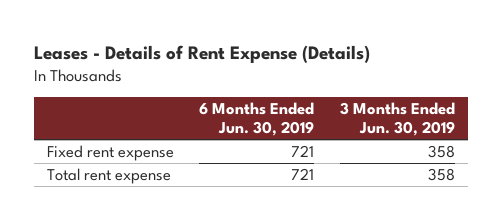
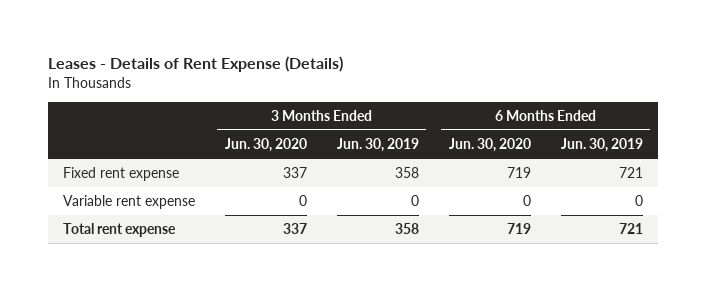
- | 6 Months Ended Jun. 30, 2019 | 3 Months Ended Jun. 30, 2019
+ | 3 Months Ended Jun. 30, 2020 | 3 Months Ended Jun. 30, 2019 | 6 Months Ended Jun. 30, 2020 | 6 Months Ended Jun. 30, 2019
+ Variable rent expense | 0 | 0 | 0 | 0

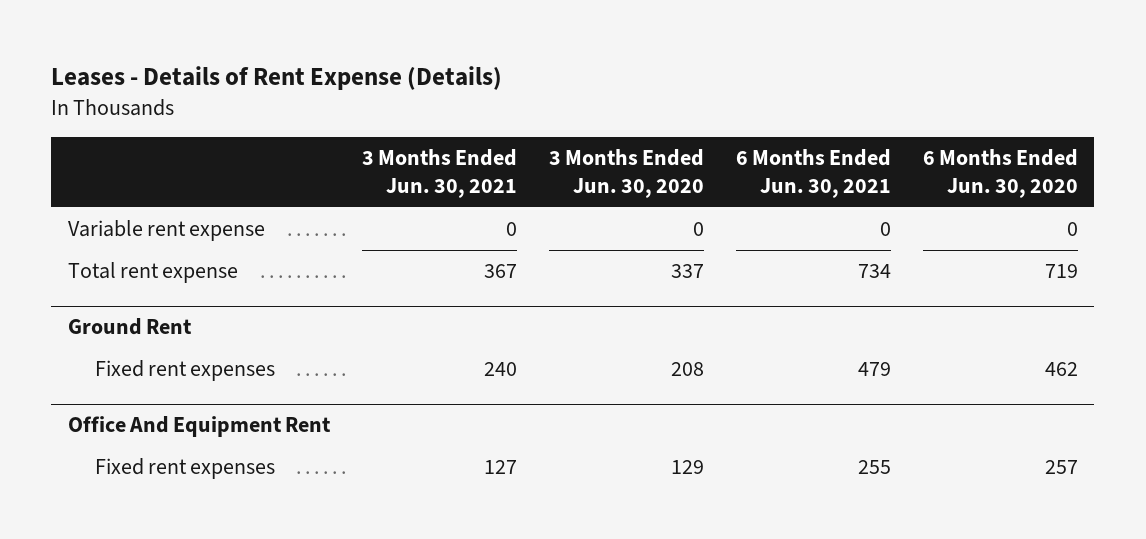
- | 3 Months Ended Jun. 30, 2020 | 3 Months Ended Jun. 30, 2019 | 6 Months Ended Jun. 30, 2020 | 6 Months Ended Jun. 30, 2019
+ | 3 Months Ended Jun. 30, 2021 | 3 Months Ended Jun. 30, 2020 | 6 Months Ended Jun. 30, 2021 | 6 Months Ended Jun. 30, 2020
- Fixed rent expense | 337 | 358 | 719 | 721
+ Ground Rent
+ Fixed rent expenses | 240 | 208 | 479 | 462
+ Office And Equipment Rent
+ Fixed rent expenses | 127 | 129 | 255 | 257

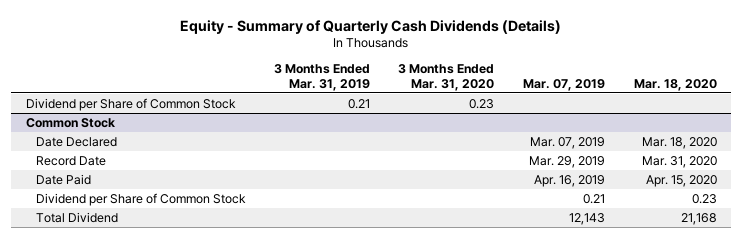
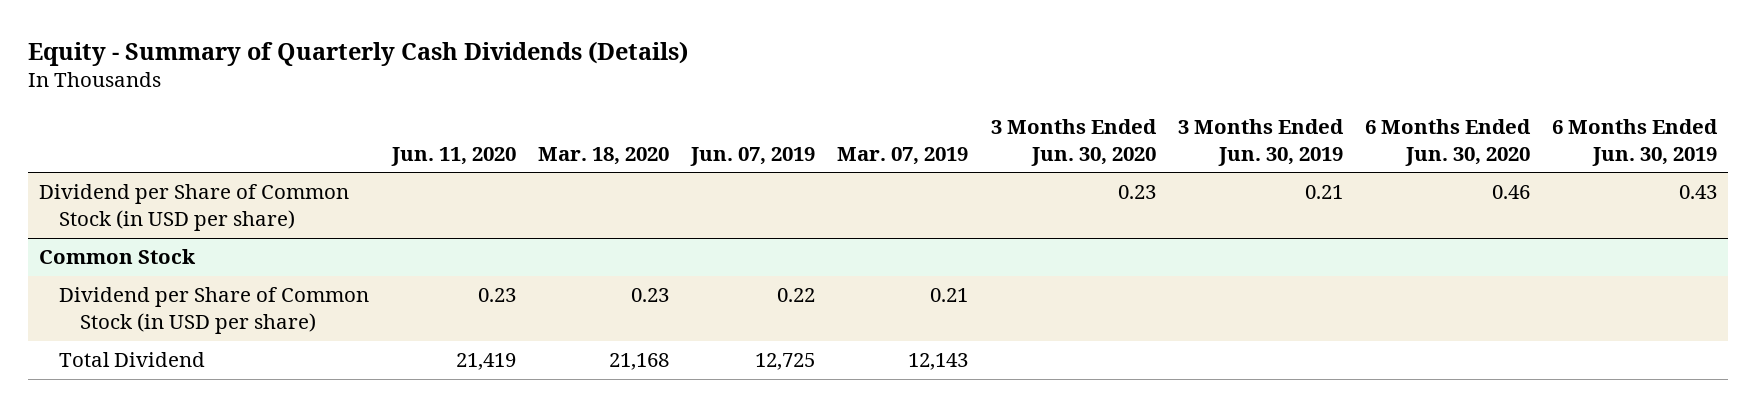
- | 3 Months Ended Mar. 31, 2019 | 3 Months Ended Mar. 31, 2020 | Mar. 07, 2019 | Mar. 18, 2020
+ | Jun. 11, 2020 | Mar. 18, 2020 | Jun. 07, 2019 | Mar. 07, 2019 | 3 Months Ended Jun. 30, 2020 | 3 Months Ended Jun. 30, 2019 | 6 Months Ended Jun. 30, 2020 | 6 Months Ended Jun. 30, 2019
- Dividend per Share of Common Stock | 0.21 | 0.23 | |
+ Dividend per Share of Common Stock (in USD per share) | | | | | 0.23 | 0.21 | 0.46 | 0.43
@ Common Stock
- Date Declared | | | Mar. 07, 2019 | Mar. 18, 2020
- Record Date | | | Mar. 29, 2019 | Mar. 31, 2020
- Date Paid | | | Apr. 16, 2019 | Apr. 15, 2020
- Dividend per Share of Common Stock | | | 0.21 | 0.23
+ Dividend per Share of Common Stock (in USD per share) | 0.23 | 0.23 | 0.22 | 0.21 | | | |

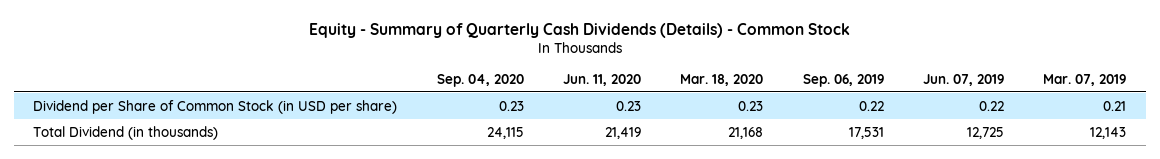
- Equity - Summary of Quarterly Cash Dividends (Details)
+ Equity - Summary of Quarterly Cash Dividends (Details) - Common Stock
- | Jun. 11, 2020 | Mar. 18, 2020 | Jun. 07, 2019 | Mar. 07, 2019 | 3 Months Ended Jun. 30, 2020 | 3 Months Ended Jun. 30, 2019 | 6 Months Ended Jun. 30, 2020 | 6 Months Ended Jun. 30, 2019
+ | Sep. 04, 2020 | Jun. 11, 2020 | Mar. 18, 2020 | Sep. 06, 2019 | Jun. 07, 2019 | Mar. 07, 2019
- Dividend per Share of Common Stock (in USD per share) | | | | | 0.23 | 0.21 | 0.46 | 0.43
- Common Stock
- Total Dividend | 21,419 | 21,168 | 12,725 | 12,143 | | | |
+ Total Dividend (in thousands) | 24,115 | 21,419 | 21,168 | 17,531 | 12,725 | 12,143

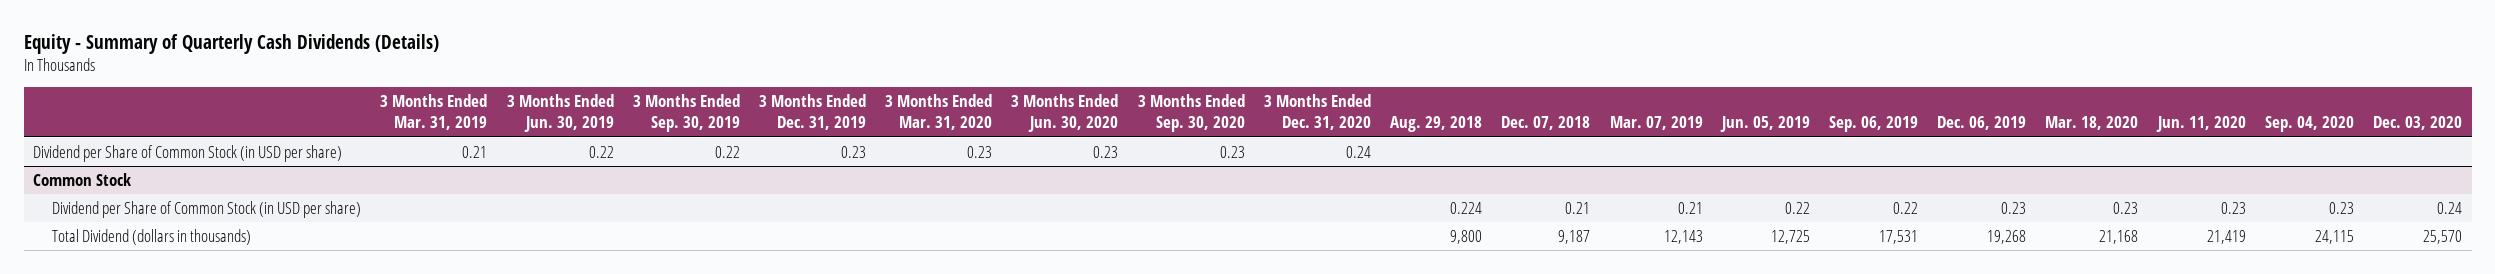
- Equity - Summary of Quarterly Cash Dividends (Details) - Common Stock
+ Equity - Summary of Quarterly Cash Dividends (Details)
- | Sep. 04, 2020 | Jun. 11, 2020 | Mar. 18, 2020 | Sep. 06, 2019 | Jun. 07, 2019 | Mar. 07, 2019
+ | 3 Months Ended Mar. 31, 2019 | 3 Months Ended Jun. 30, 2019 | 3 Months Ended Sep. 30, 2019 | 3 Months Ended Dec. 31, 2019 | 3 Months Ended Mar. 31, 2020 | 3 Months Ended Jun. 30, 2020 | 3 Months Ended Sep. 30, 2020 | 3 Months Ended Dec. 31, 2020 | Aug. 29, 2018 | Dec. 07, 2018 | Mar. 07, 2019 | Jun. 05, 2019 | Sep. 06, 2019 | Dec. 06, 2019 | Mar. 18, 2020 | Jun. 11, 2020 | Sep. 04, 2020 | Dec. 03, 2020
+ Dividend per Share of Common Stock (in USD per share) | 0.21 | 0.22 | 0.22 | 0.23 | 0.23 | 0.23 | 0.23 | 0.24 | | | | | | | | | |
+ Common Stock
- Total Dividend (in thousands) | 24,115 | 21,419 | 21,168 | 17,531 | 12,725 | 12,143
+ Total Dividend (dollars in thousands) | | | | | | | | | 9,800 | 9,187 | 12,143 | 12,725 | 17,531 | 19,268 | 21,168 | 21,419 | 24,115 | 25,570

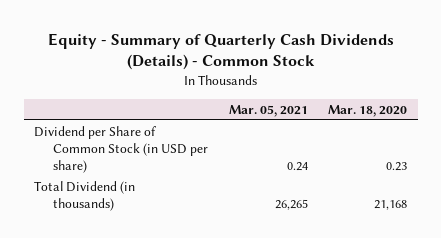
- Equity - Summary of Quarterly Cash Dividends (Details)
+ Equity - Summary of Quarterly Cash Dividends (Details) - Common Stock
- | 3 Months Ended Mar. 31, 2019 | 3 Months Ended Jun. 30, 2019 | 3 Months Ended Sep. 30, 2019 | 3 Months Ended Dec. 31, 2019 | 3 Months Ended Mar. 31, 2020 | 3 Months Ended Jun. 30, 2020 | 3 Months Ended Sep. 30, 2020 | 3 Months Ended Dec. 31, 2020 | Aug. 29, 2018 | Dec. 07, 2018 | Mar. 07, 2019 | Jun. 05, 2019 | Sep. 06, 2019 | Dec. 06, 2019 | Mar. 18, 2020 | Jun. 11, 2020 | Sep. 04, 2020 | Dec. 03, 2020
+ | Mar. 05, 2021 | Mar. 18, 2020
- Dividend per Share of Common Stock (in USD per share) | 0.21 | 0.22 | 0.22 | 0.23 | 0.23 | 0.23 | 0.23 | 0.24 | | | | | | | | | |
- Common Stock
- Total Dividend (dollars in thousands) | | | | | | | | | 9,800 | 9,187 | 12,143 | 12,725 | 17,531 | 19,268 | 21,168 | 21,419 | 24,115 | 25,570
+ Total Dividend (in thousands) | 26,265 | 21,168

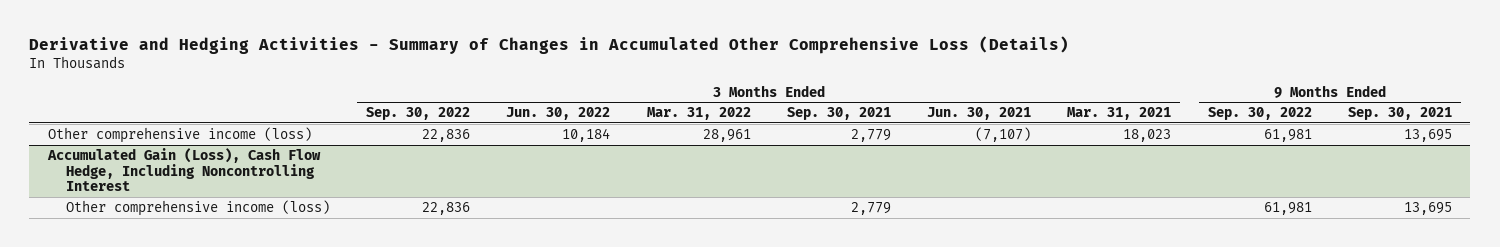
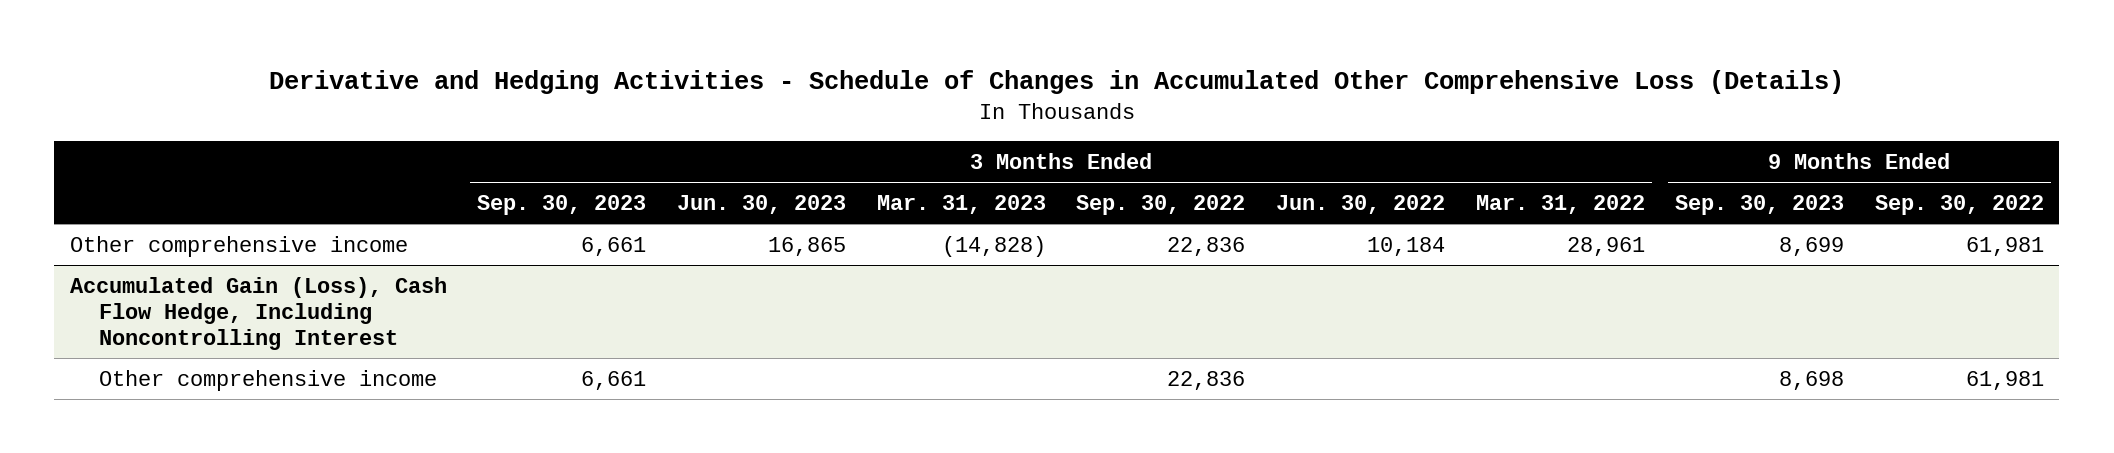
- Derivative and Hedging Activities - Summary of Changes in Accumulated Other Comprehensive Loss (Details)
+ Derivative and Hedging Activities - Schedule of Changes in Accumulated Other Comprehensive Loss (Details)
- | 3 Months Ended Sep. 30, 2022 | 3 Months Ended Jun. 30, 2022 | 3 Months Ended Mar. 31, 2022 | 3 Months Ended Sep. 30, 2021 | 3 Months Ended Jun. 30, 2021 | 3 Months Ended Mar. 31, 2021 | 9 Months Ended Sep. 30, 2022 | 9 Months Ended Sep. 30, 2021
+ | 3 Months Ended Sep. 30, 2023 | 3 Months Ended Jun. 30, 2023 | 3 Months Ended Mar. 31, 2023 | 3 Months Ended Sep. 30, 2022 | 3 Months Ended Jun. 30, 2022 | 3 Months Ended Mar. 31, 2022 | 9 Months Ended Sep. 30, 2023 | 9 Months Ended Sep. 30, 2022
- Other comprehensive income (loss) | 22,836 | 10,184 | 28,961 | 2,779 | (7,107) | 18,023 | 61,981 | 13,695
+ Other comprehensive income | 6,661 | 16,865 | (14,828) | 22,836 | 10,184 | 28,961 | 8,699 | 61,981
@ Accumulated Gain (Loss), Cash Flow Hedge, Including Noncontrolling Interest
- Other comprehensive income (loss) | 22,836 | | | 2,779 | | | 61,981 | 13,695
+ Other comprehensive income | 6,661 | | | 22,836 | | | 8,698 | 61,981

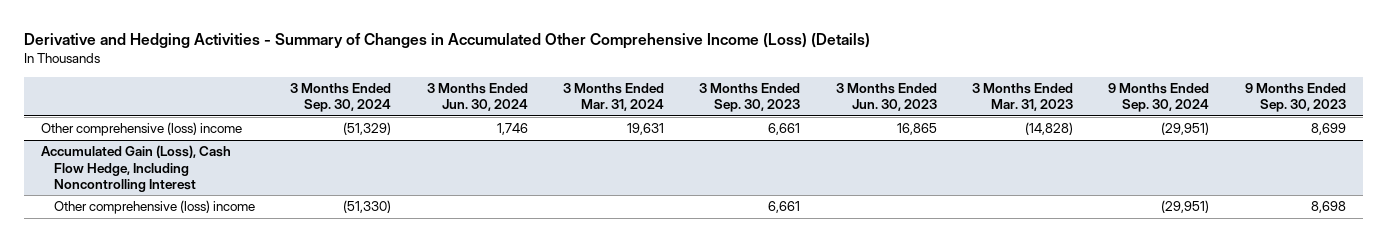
- Derivative and Hedging Activities - Schedule of Changes in Accumulated Other Comprehensive Loss (Details)
+ Derivative and Hedging Activities - Summary of Changes in Accumulated Other Comprehensive Income (Loss) (Details)
- | 3 Months Ended Sep. 30, 2023 | 3 Months Ended Jun. 30, 2023 | 3 Months Ended Mar. 31, 2023 | 3 Months Ended Sep. 30, 2022 | 3 Months Ended Jun. 30, 2022 | 3 Months Ended Mar. 31, 2022 | 9 Months Ended Sep. 30, 2023 | 9 Months Ended Sep. 30, 2022
+ | 3 Months Ended Sep. 30, 2024 | 3 Months Ended Jun. 30, 2024 | 3 Months Ended Mar. 31, 2024 | 3 Months Ended Sep. 30, 2023 | 3 Months Ended Jun. 30, 2023 | 3 Months Ended Mar. 31, 2023 | 9 Months Ended Sep. 30, 2024 | 9 Months Ended Sep. 30, 2023
- Other comprehensive income | 6,661 | 16,865 | (14,828) | 22,836 | 10,184 | 28,961 | 8,699 | 61,981
+ Other comprehensive (loss) income | (51,329) | 1,746 | 19,631 | 6,661 | 16,865 | (14,828) | (29,951) | 8,699
@ Accumulated Gain (Loss), Cash Flow Hedge, Including Noncontrolling Interest
- Other comprehensive income | 6,661 | | | 22,836 | | | 8,698 | 61,981
+ Other comprehensive (loss) income | (51,330) | | | 6,661 | | | (29,951) | 8,698

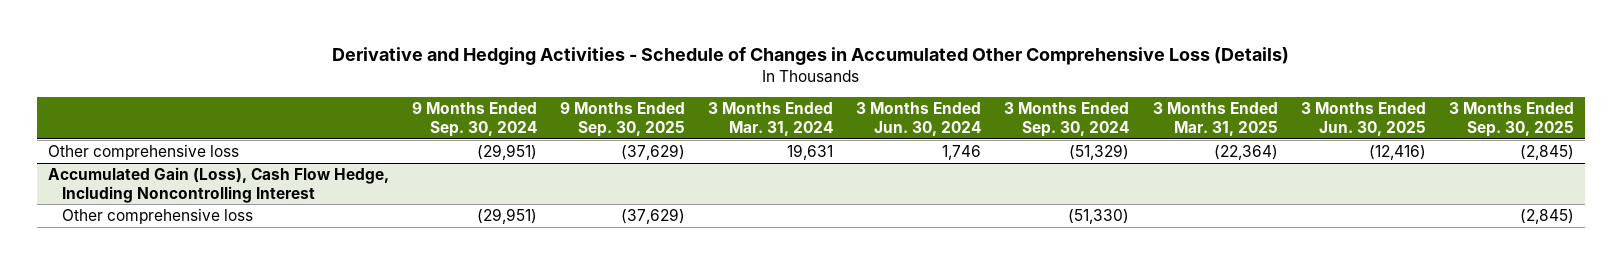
- Derivative and Hedging Activities - Summary of Changes in Accumulated Other Comprehensive Income (Loss) (Details)
+ Derivative and Hedging Activities - Schedule of Changes in Accumulated Other Comprehensive Loss (Details)
- | 3 Months Ended Sep. 30, 2024 | 3 Months Ended Jun. 30, 2024 | 3 Months Ended Mar. 31, 2024 | 3 Months Ended Sep. 30, 2023 | 3 Months Ended Jun. 30, 2023 | 3 Months Ended Mar. 31, 2023 | 9 Months Ended Sep. 30, 2024 | 9 Months Ended Sep. 30, 2023
+ | 9 Months Ended Sep. 30, 2024 | 9 Months Ended Sep. 30, 2025 | 3 Months Ended Mar. 31, 2024 | 3 Months Ended Jun. 30, 2024 | 3 Months Ended Sep. 30, 2024 | 3 Months Ended Mar. 31, 2025 | 3 Months Ended Jun. 30, 2025 | 3 Months Ended Sep. 30, 2025
- Other comprehensive (loss) income | (51,329) | 1,746 | 19,631 | 6,661 | 16,865 | (14,828) | (29,951) | 8,699
+ Other comprehensive loss | (29,951) | (37,629) | 19,631 | 1,746 | (51,329) | (22,364) | (12,416) | (2,845)
@ Accumulated Gain (Loss), Cash Flow Hedge, Including Noncontrolling Interest
- Other comprehensive (loss) income | (51,330) | | | 6,661 | | | (29,951) | 8,698
+ Other comprehensive loss | (29,951) | (37,629) | | | (51,330) | | | (2,845)

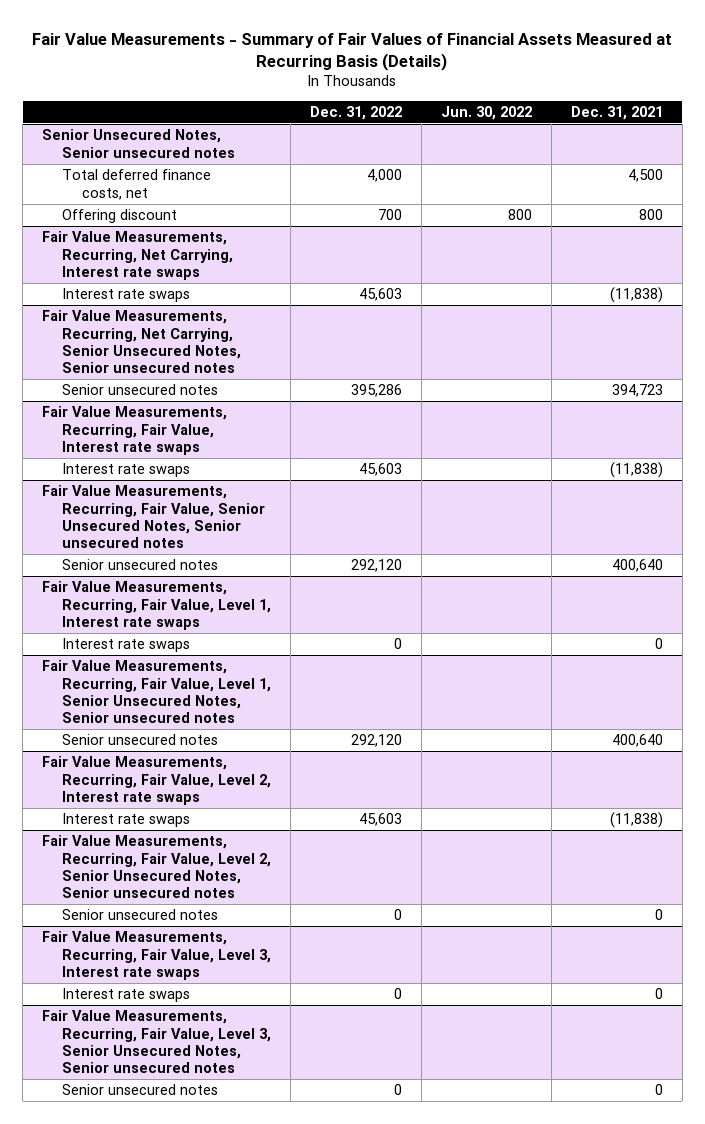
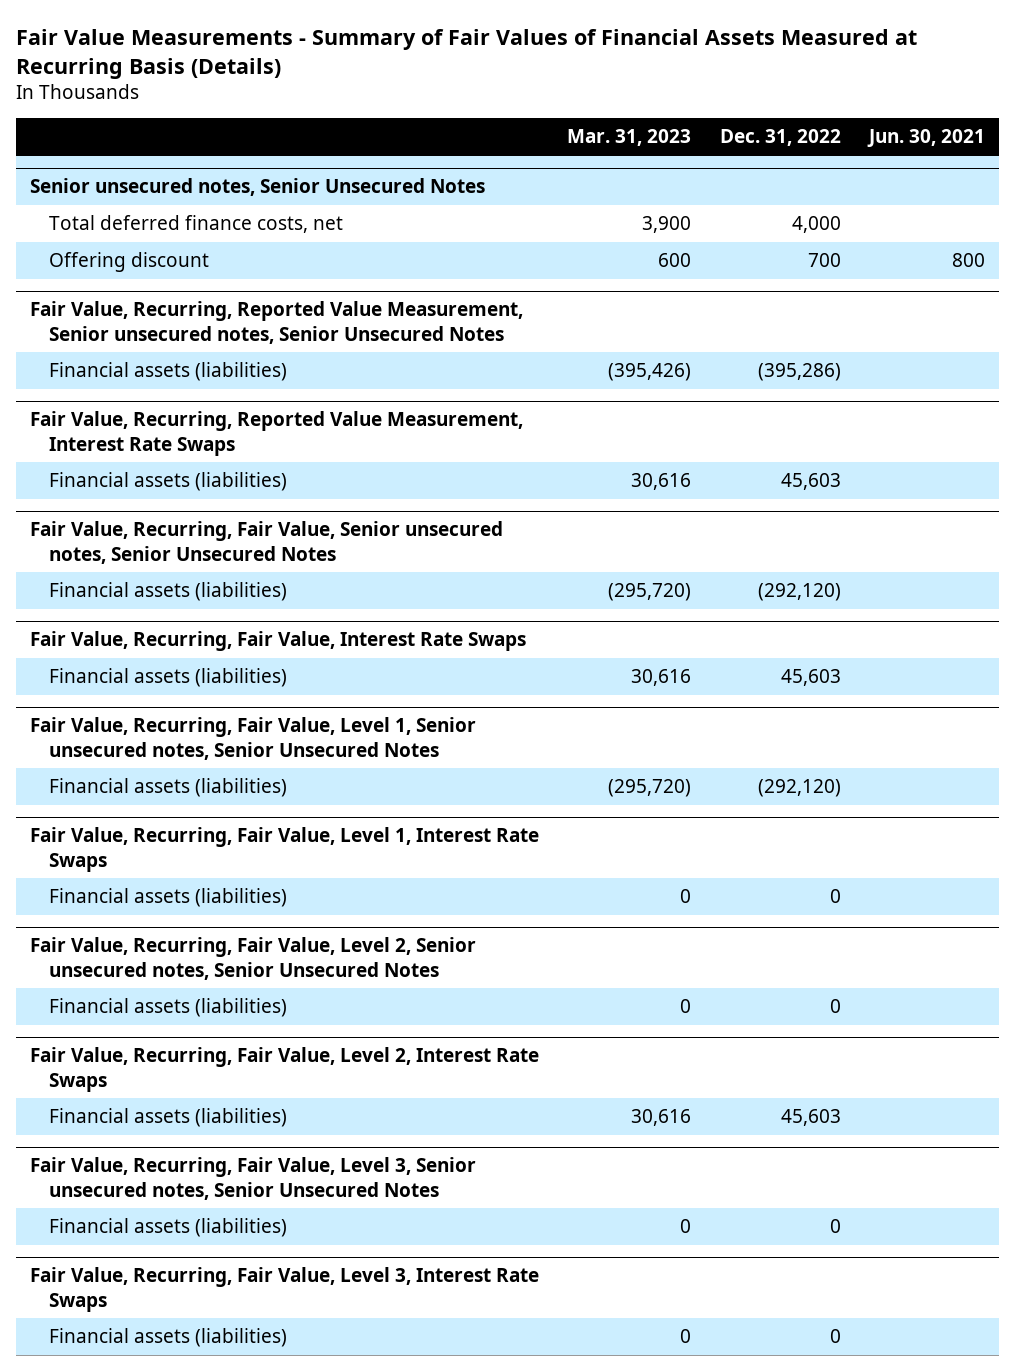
- | Dec. 31, 2022 | Jun. 30, 2022 | Dec. 31, 2021
+ | Mar. 31, 2023 | Dec. 31, 2022 | Jun. 30, 2021
- Senior Unsecured Notes, Senior unsecured notes
+ Senior unsecured notes, Senior Unsecured Notes
- Fair Value Measurements, Recurring, Net Carrying, Interest rate swaps
- Interest rate swaps | 45,603 | | (11,838)
- Fair Value Measurements, Recurring, Net Carrying, Senior Unsecured Notes, Senior unsecured notes
- Senior unsecured notes | 395,286 | | 394,723
- Fair Value Measurements, Recurring, Fair Value, Interest rate swaps
- Interest rate swaps | 45,603 | | (11,838)
- Fair Value Measurements, Recurring, Fair Value, Senior Unsecured Notes, Senior unsecured notes
- Senior unsecured notes | 292,120 | | 400,640
- Fair Value Measurements, Recurring, Fair Value, Level 1, Interest rate swaps
- Interest rate swaps | 0 | | 0
- Fair Value Measurements, Recurring, Fair Value, Level 1, Senior Unsecured Notes, Senior unsecured notes
- Senior unsecured notes | 292,120 | | 400,640
- Fair Value Measurements, Recurring, Fair Value, Level 2, Interest rate swaps
- Interest rate swaps | 45,603 | | (11,838)
- Fair Value Measurements, Recurring, Fair Value, Level 2, Senior Unsecured Notes, Senior unsecured notes
- Senior unsecured notes | 0 | | 0
- Fair Value Measurements, Recurring, Fair Value, Level 3, Interest rate swaps
- Interest rate swaps | 0 | | 0
- Fair Value Measurements, Recurring, Fair Value, Level 3, Senior Unsecured Notes, Senior unsecured notes
- Senior unsecured notes | 0 | | 0
+ Fair Value, Recurring, Reported Value Measurement, Senior unsecured notes, Senior Unsecured Notes
+ Financial assets (liabilities) | (395,426) | (395,286) |
+ Fair Value, Recurring, Reported Value Measurement, Interest Rate Swaps
+ Financial assets (liabilities) | 30,616 | 45,603 |
+ Fair Value, Recurring, Fair Value, Senior unsecured notes, Senior Unsecured Notes
+ Financial assets (liabilities) | (295,720) | (292,120) |
+ Fair Value, Recurring, Fair Value, Interest Rate Swaps
+ Financial assets (liabilities) | 30,616 | 45,603 |
+ Fair Value, Recurring, Fair Value, Level 1, Senior unsecured notes, Senior Unsecured Notes
+ Financial assets (liabilities) | (295,720) | (292,120) |
+ Fair Value, Recurring, Fair Value, Level 1, Interest Rate Swaps
+ Financial assets (liabilities) | 0 | 0 |
+ Fair Value, Recurring, Fair Value, Level 2, Senior unsecured notes, Senior Unsecured Notes
+ Financial assets (liabilities) | 0 | 0 |
+ Fair Value, Recurring, Fair Value, Level 2, Interest Rate Swaps
+ Financial assets (liabilities) | 30,616 | 45,603 |
+ Fair Value, Recurring, Fair Value, Level 3, Senior unsecured notes, Senior Unsecured Notes
+ Financial assets (liabilities) | 0 | 0 |
+ Fair Value, Recurring, Fair Value, Level 3, Interest Rate Swaps
+ Financial assets (liabilities) | 0 | 0 |

